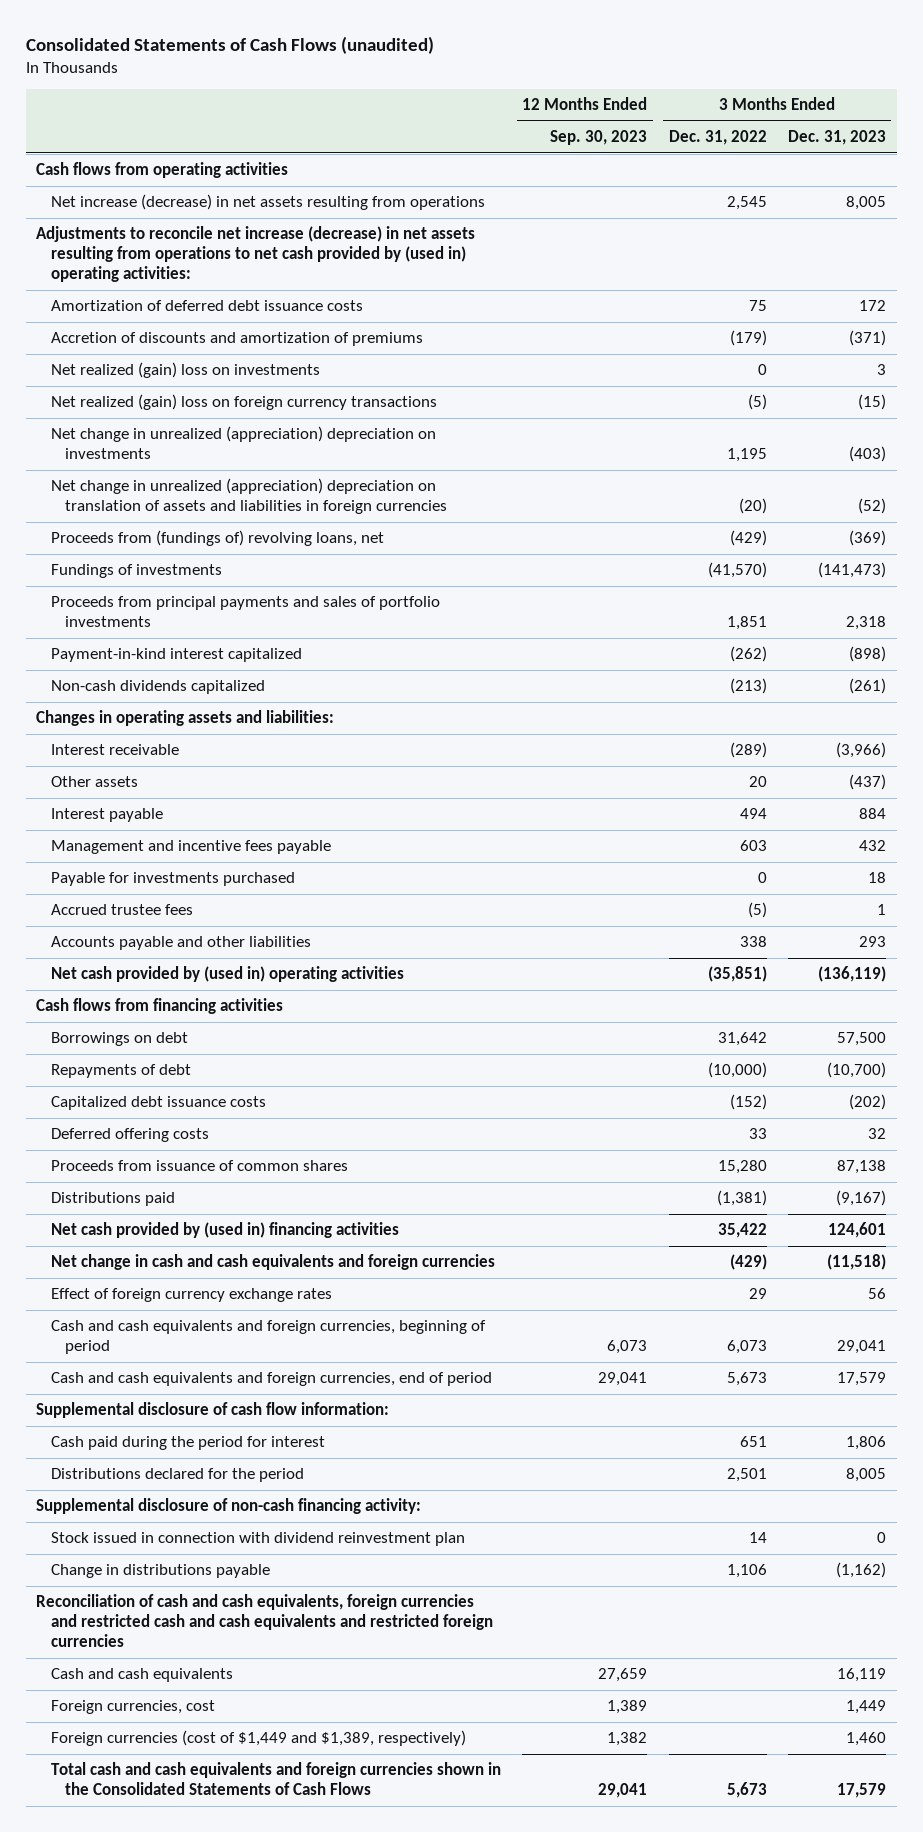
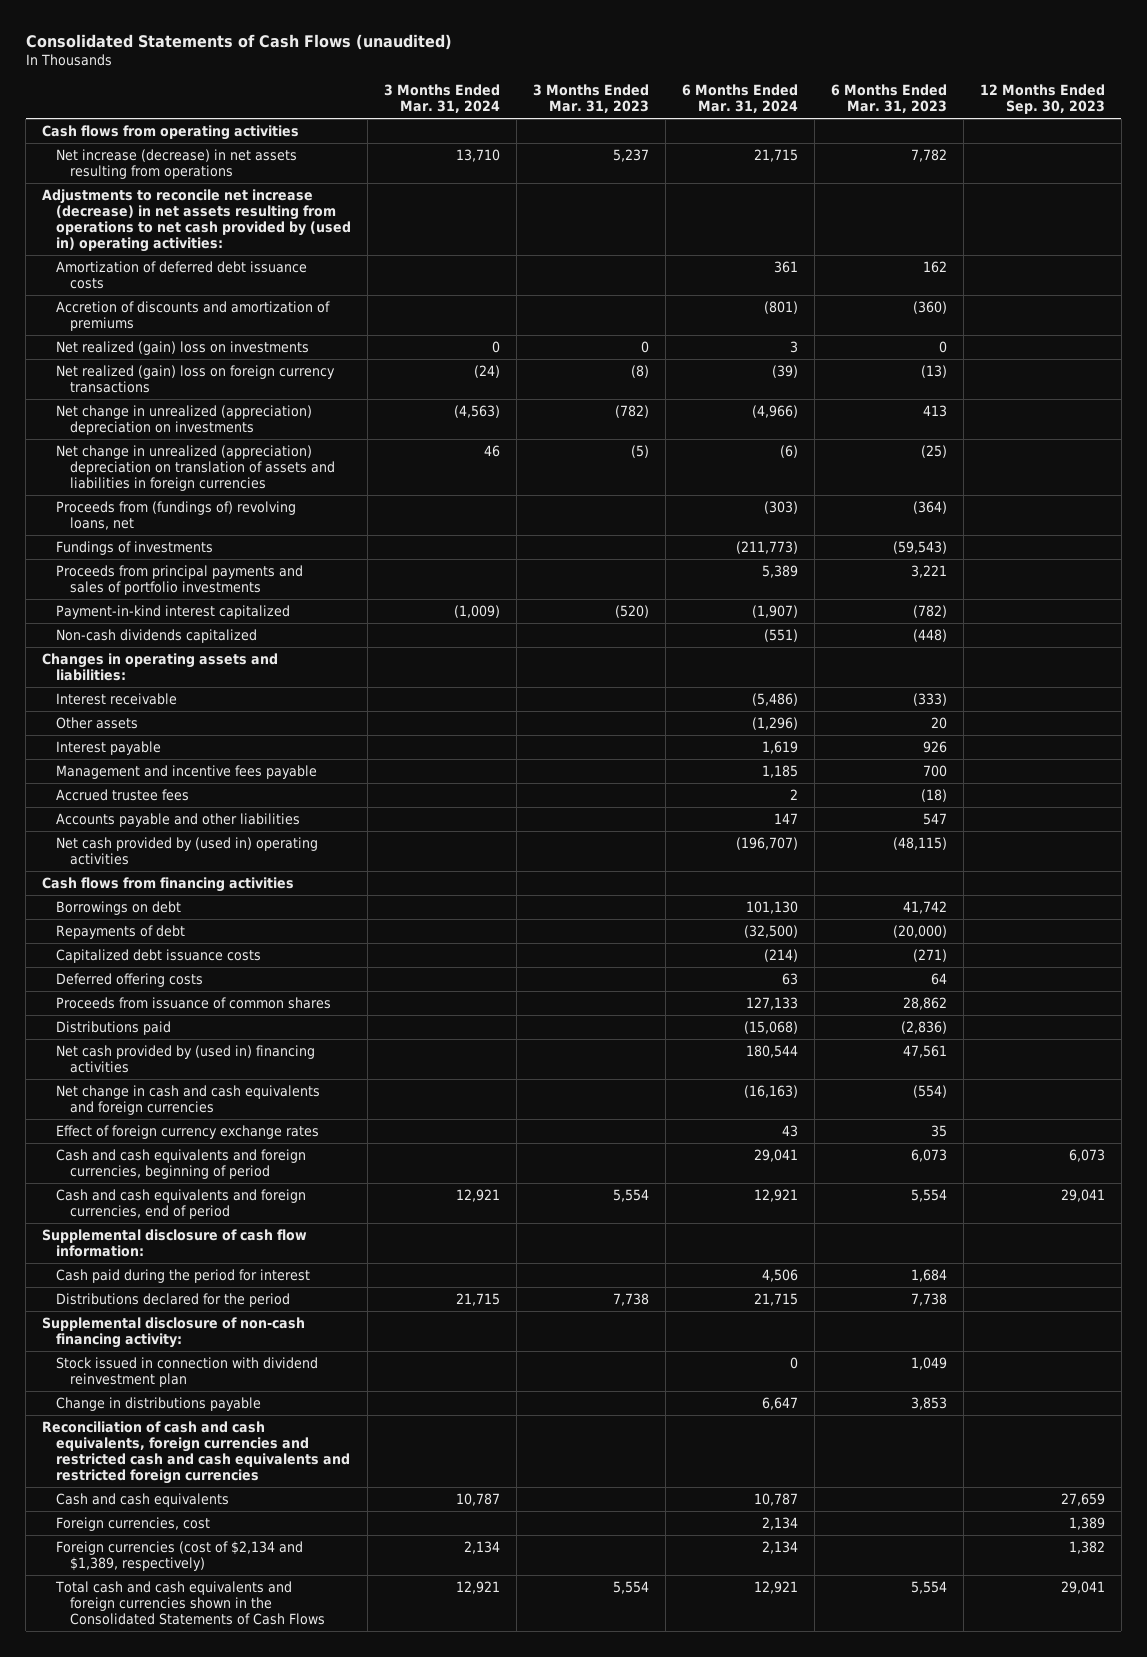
- | 12 Months Ended Sep. 30, 2023 | 3 Months Ended Dec. 31, 2022 | 3 Months Ended Dec. 31, 2023
+ | 3 Months Ended Mar. 31, 2024 | 3 Months Ended Mar. 31, 2023 | 6 Months Ended Mar. 31, 2024 | 6 Months Ended Mar. 31, 2023 | 12 Months Ended Sep. 30, 2023
- Payable for investments purchased | | 0 | 18
- Foreign currencies (cost of $1,449 and $1,389, respectively) | 1,382 | | 1,460
+ Foreign currencies (cost of $2,134 and $1,389, respectively) | 2,134 | | 2,134 | | 1,382

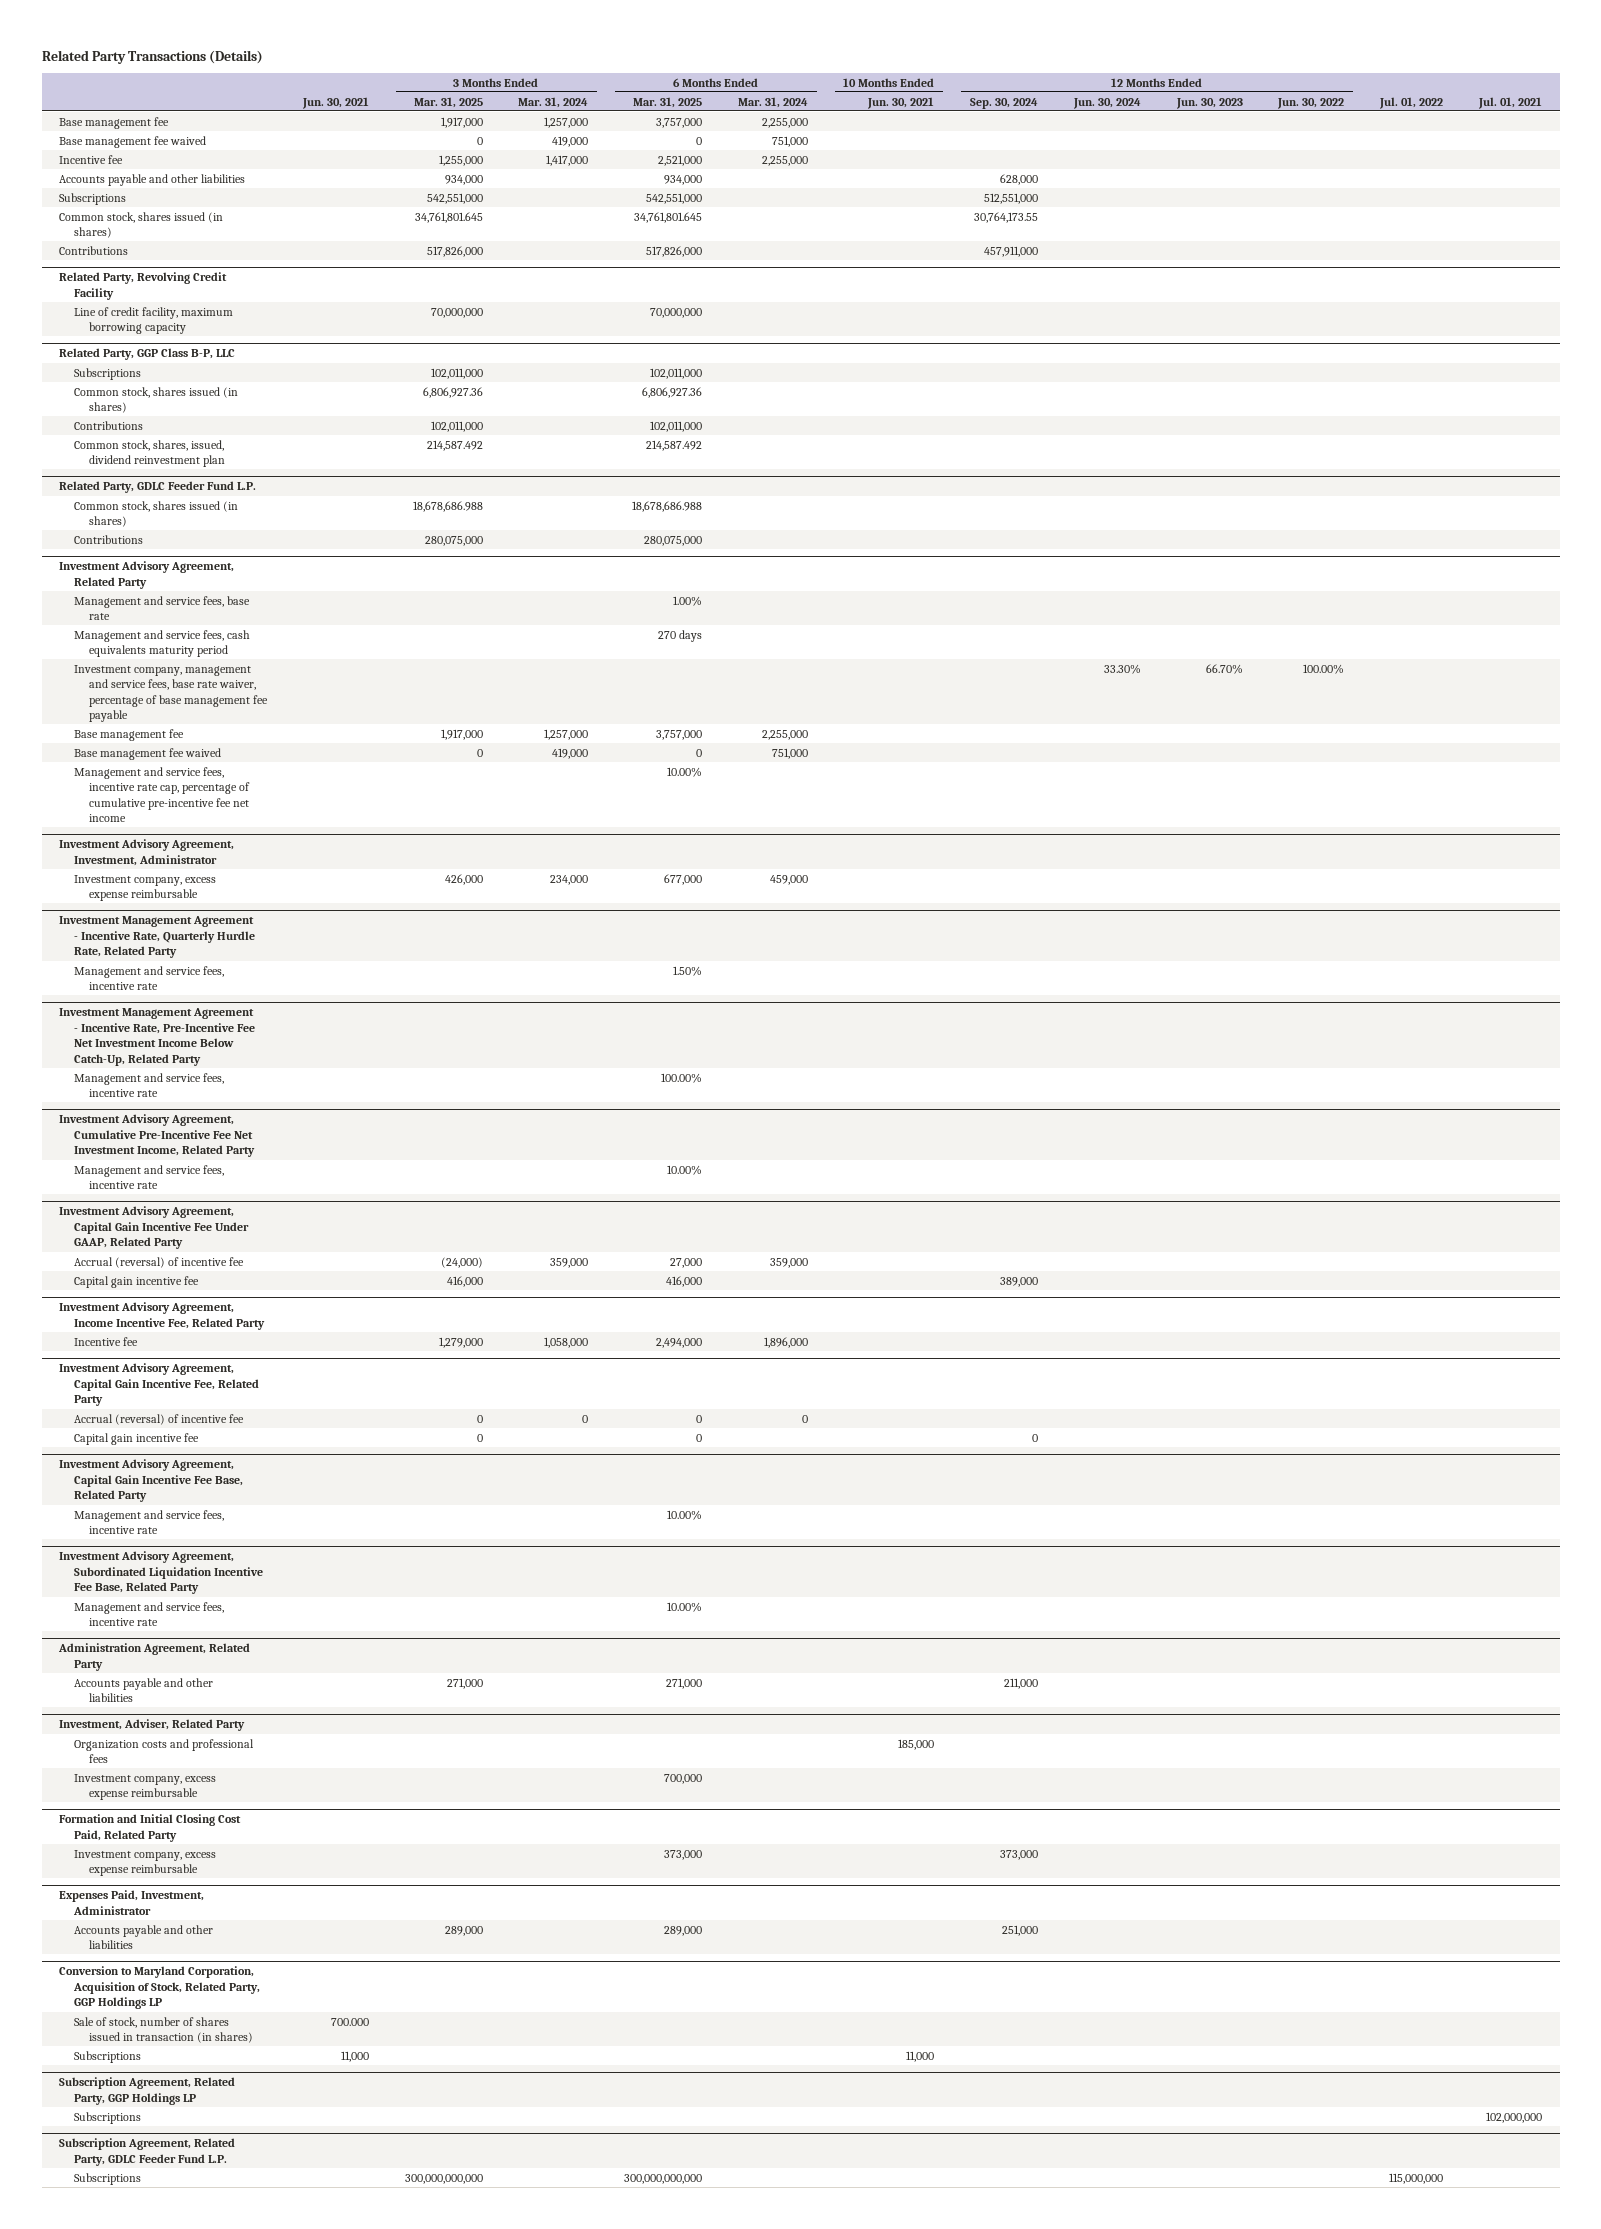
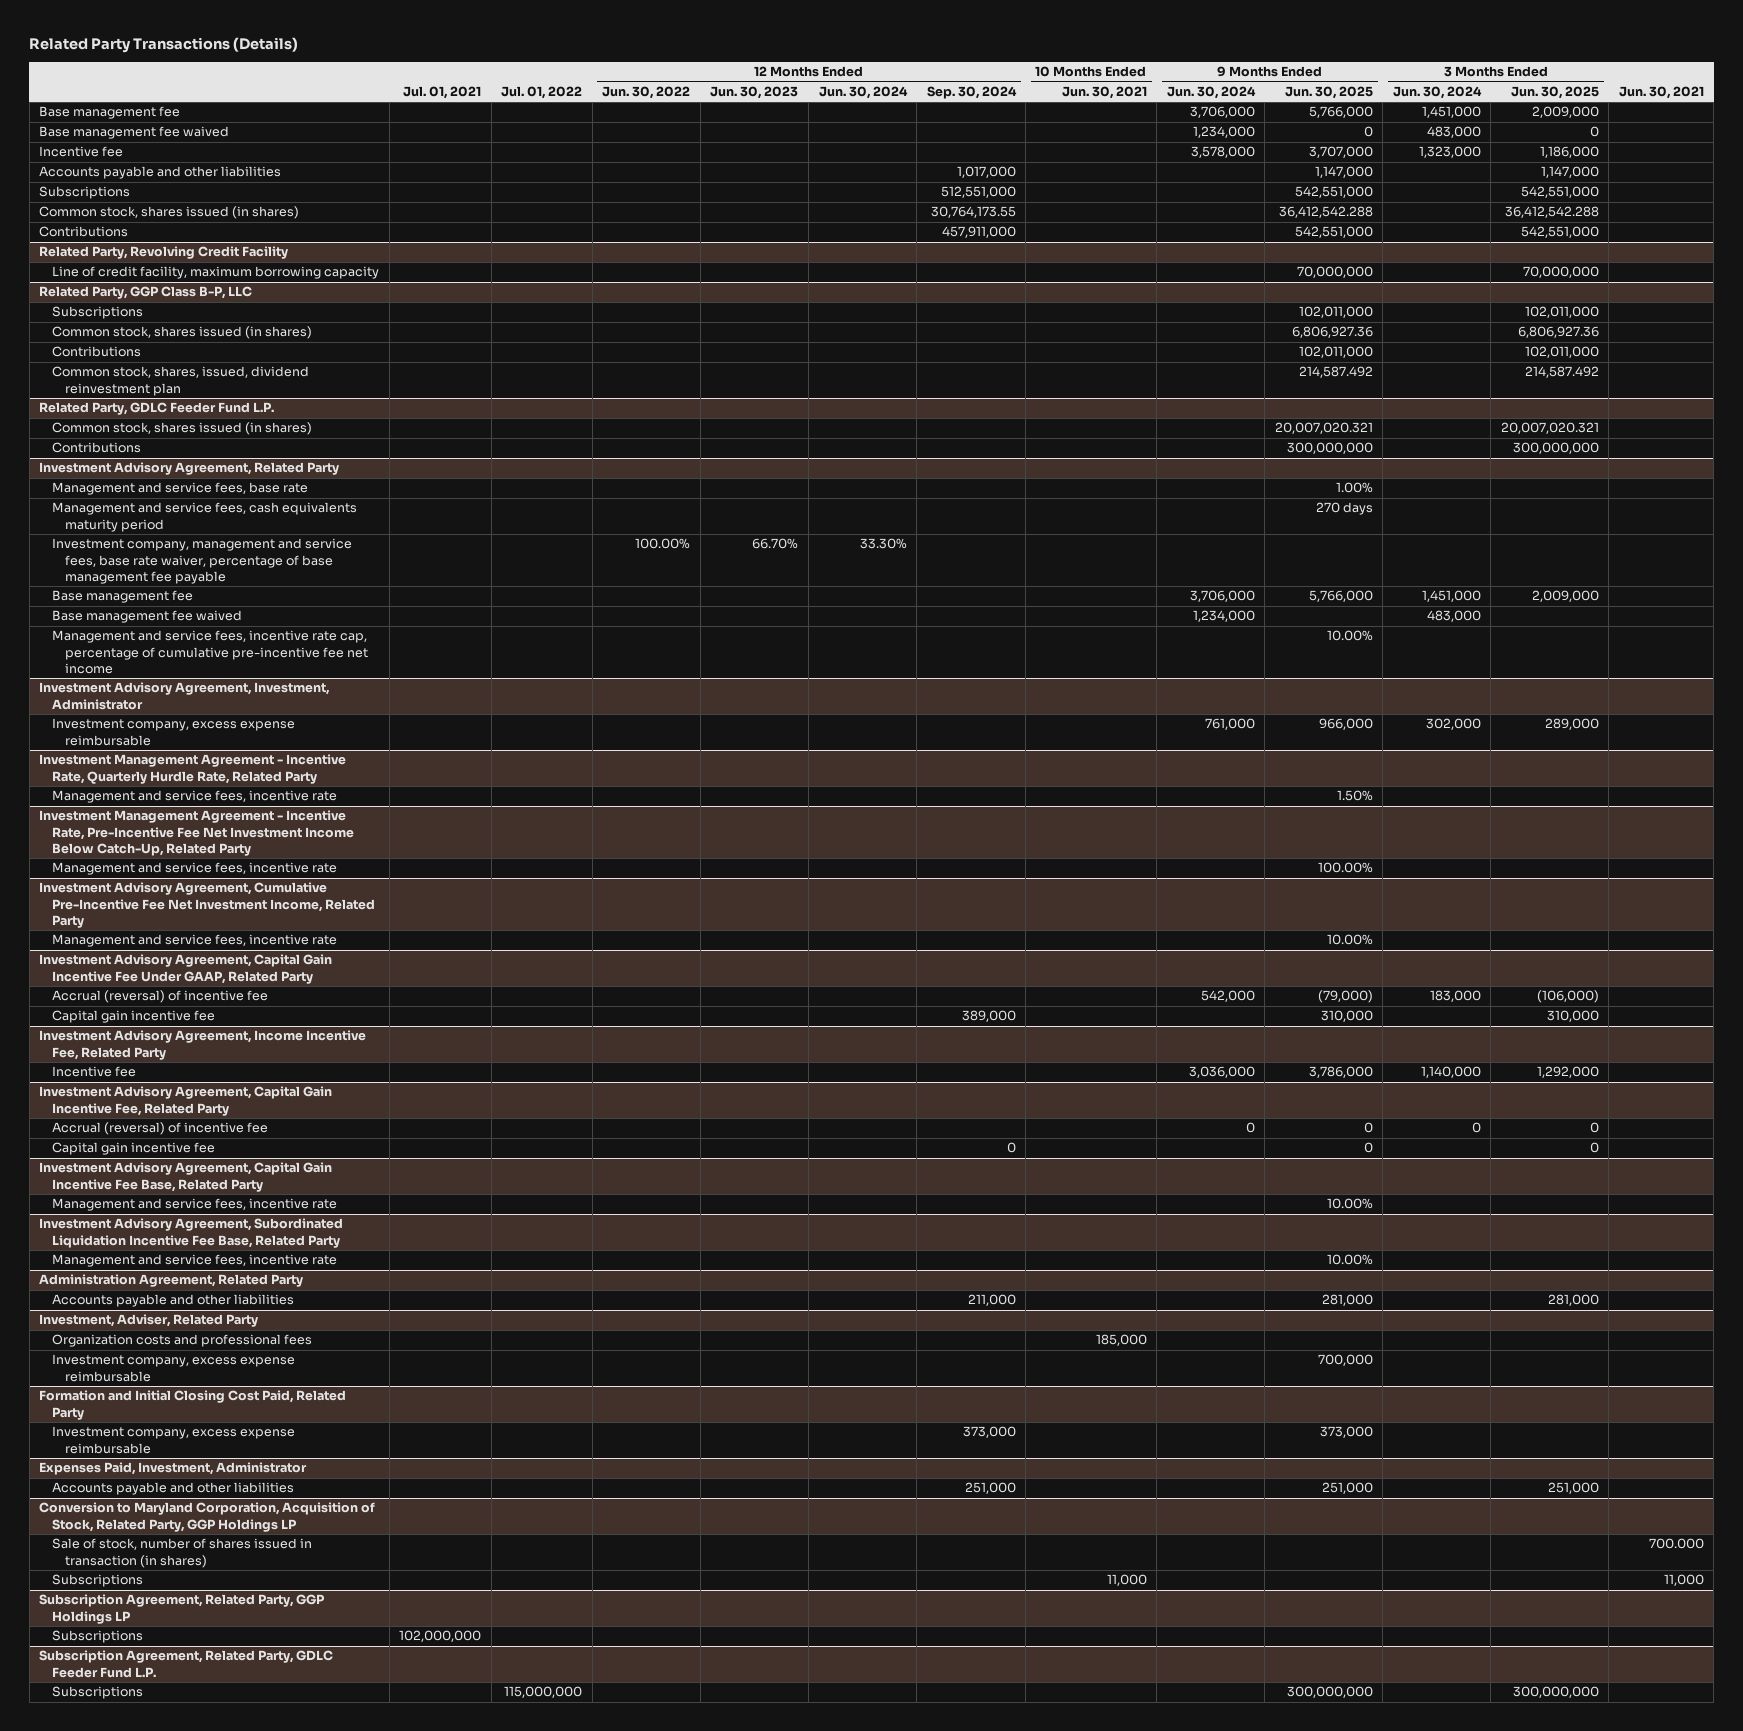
- | Jun. 30, 2021 | 3 Months Ended Mar. 31, 2025 | 3 Months Ended Mar. 31, 2024 | 6 Months Ended Mar. 31, 2025 | 6 Months Ended Mar. 31, 2024 | 10 Months Ended Jun. 30, 2021 | 12 Months Ended Sep. 30, 2024 | 12 Months Ended Jun. 30, 2024 | 12 Months Ended Jun. 30, 2023 | 12 Months Ended Jun. 30, 2022 | Jul. 01, 2022 | Jul. 01, 2021
+ | Jul. 01, 2021 | Jul. 01, 2022 | 12 Months Ended Jun. 30, 2022 | 12 Months Ended Jun. 30, 2023 | 12 Months Ended Jun. 30, 2024 | 12 Months Ended Sep. 30, 2024 | 10 Months Ended Jun. 30, 2021 | 9 Months Ended Jun. 30, 2024 | 9 Months Ended Jun. 30, 2025 | 3 Months Ended Jun. 30, 2024 | 3 Months Ended Jun. 30, 2025 | Jun. 30, 2021
- Accounts payable and other liabilities | | 934,000 | | 934,000 | | | 628,000 | | | | |
+ Accounts payable and other liabilities | | | | | | 1,017,000 | | | 1,147,000 | | 1,147,000 |

